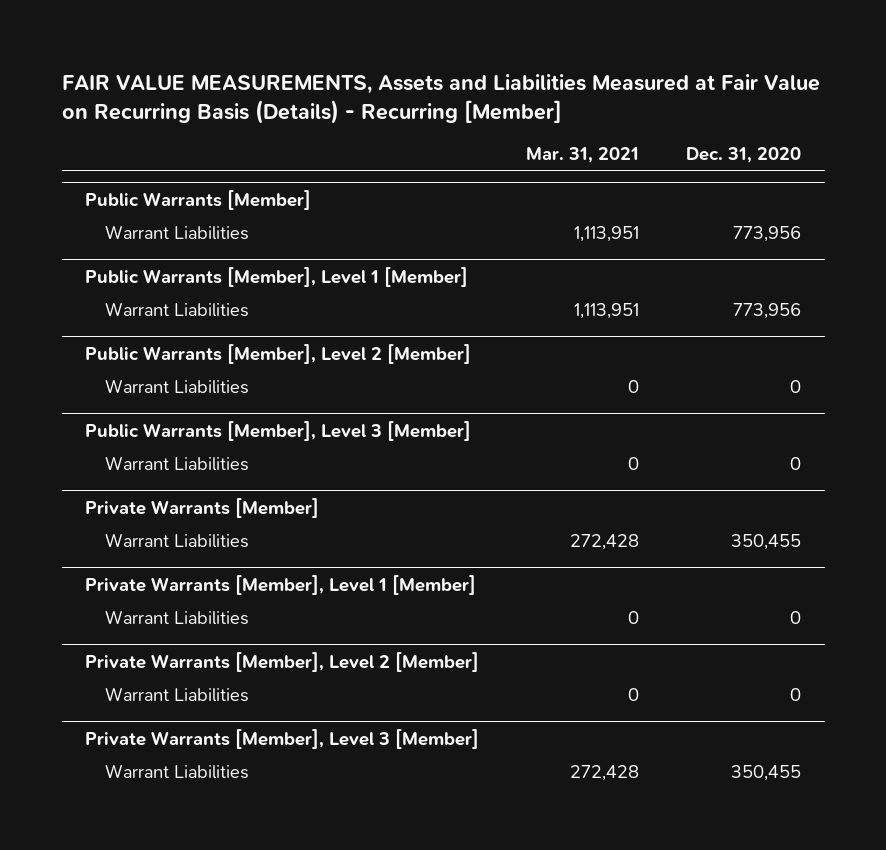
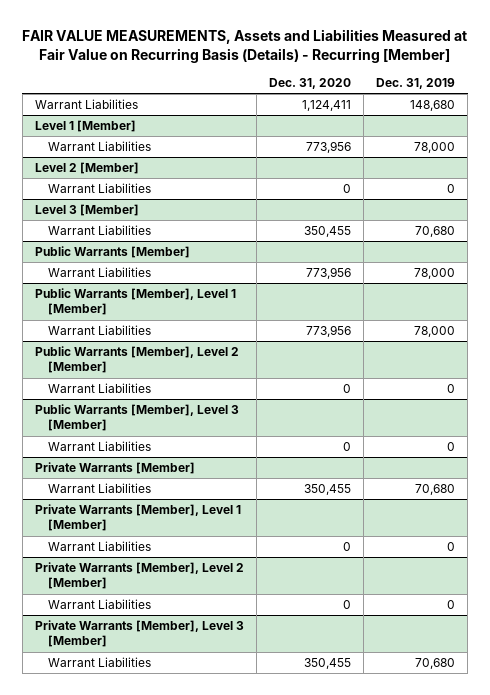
- | Mar. 31, 2021 | Dec. 31, 2020
+ | Dec. 31, 2020 | Dec. 31, 2019
+ Warrant Liabilities | 1,124,411 | 148,680
+ Level 1 [Member]
+ Warrant Liabilities | 773,956 | 78,000
+ Level 2 [Member]
+ Warrant Liabilities | 0 | 0
+ Level 3 [Member]
+ Warrant Liabilities | 350,455 | 70,680

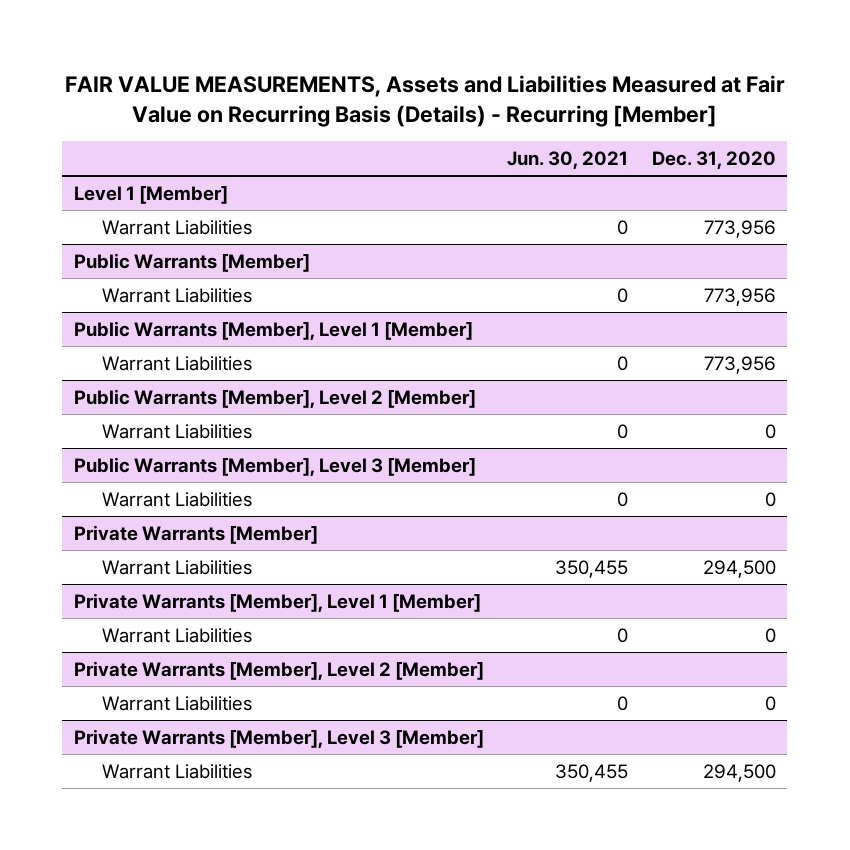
- | Dec. 31, 2020 | Dec. 31, 2019
+ | Jun. 30, 2021 | Dec. 31, 2020
- Warrant Liabilities | 1,124,411 | 148,680
- Level 2 [Member]
- Warrant Liabilities | 0 | 0
- Level 3 [Member]
- Warrant Liabilities | 350,455 | 70,680
@ Private Warrants [Member]
- Warrant Liabilities | 350,455 | 70,680
+ Warrant Liabilities | 350,455 | 294,500
@ Private Warrants [Member], Level 3 [Member]
- Warrant Liabilities | 350,455 | 70,680
+ Warrant Liabilities | 350,455 | 294,500

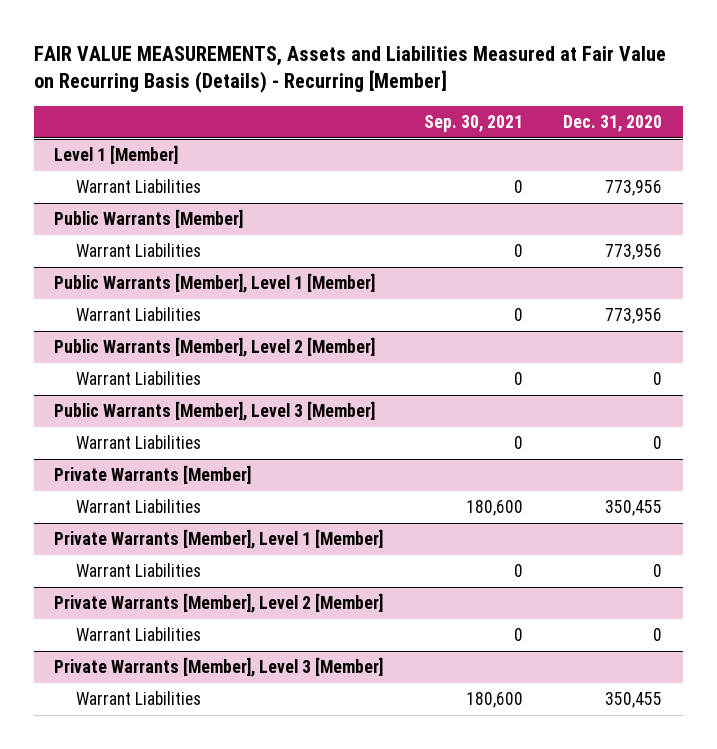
- | Jun. 30, 2021 | Dec. 31, 2020
+ | Sep. 30, 2021 | Dec. 31, 2020
@ Private Warrants [Member]
- Warrant Liabilities | 350,455 | 294,500
+ Warrant Liabilities | 180,600 | 350,455
@ Private Warrants [Member], Level 3 [Member]
- Warrant Liabilities | 350,455 | 294,500
+ Warrant Liabilities | 180,600 | 350,455

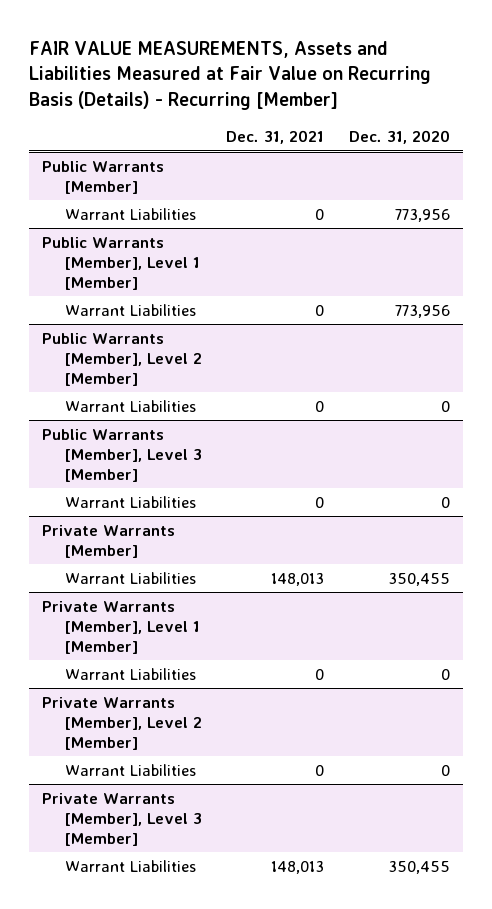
- | Sep. 30, 2021 | Dec. 31, 2020
+ | Dec. 31, 2021 | Dec. 31, 2020
- Level 1 [Member]
- Warrant Liabilities | 0 | 773,956

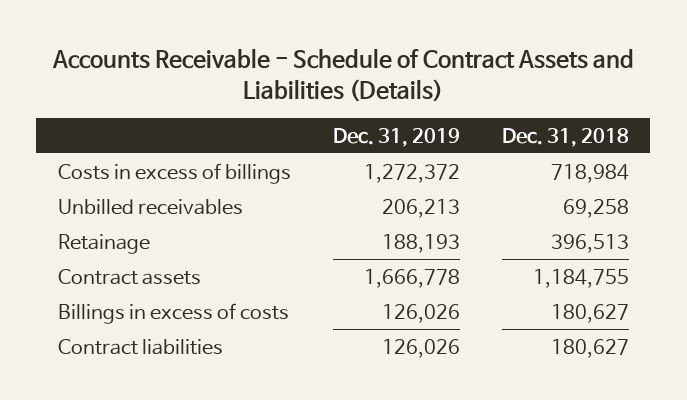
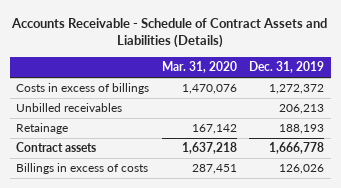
- | Dec. 31, 2019 | Dec. 31, 2018
+ | Mar. 31, 2020 | Dec. 31, 2019
- Contract liabilities | 126,026 | 180,627

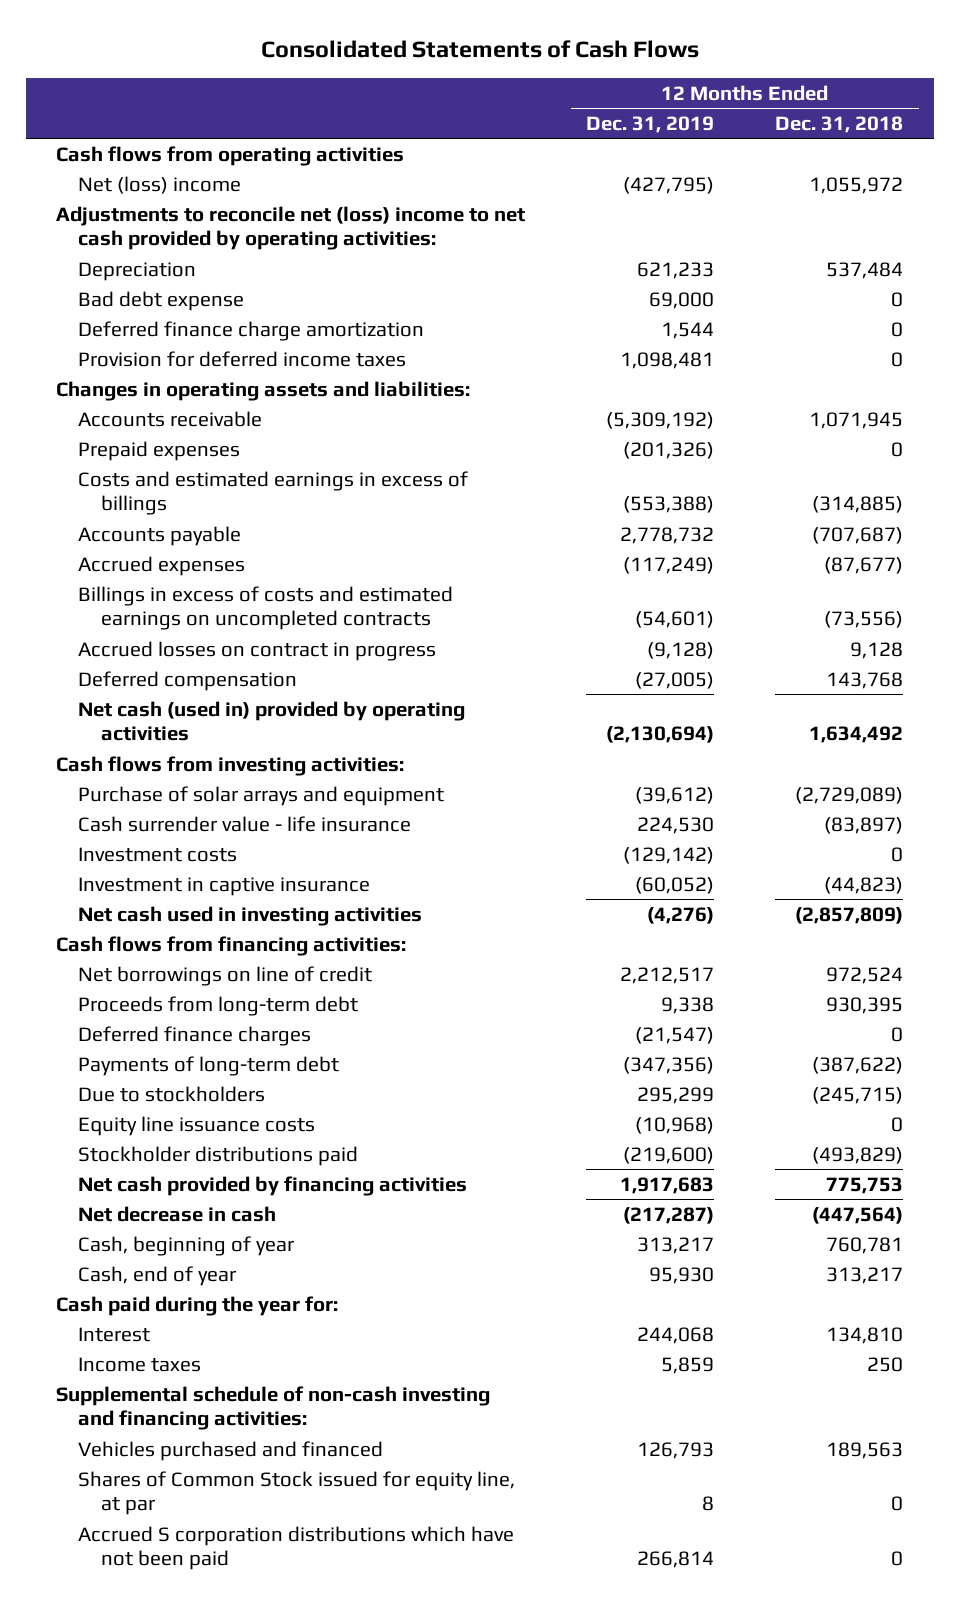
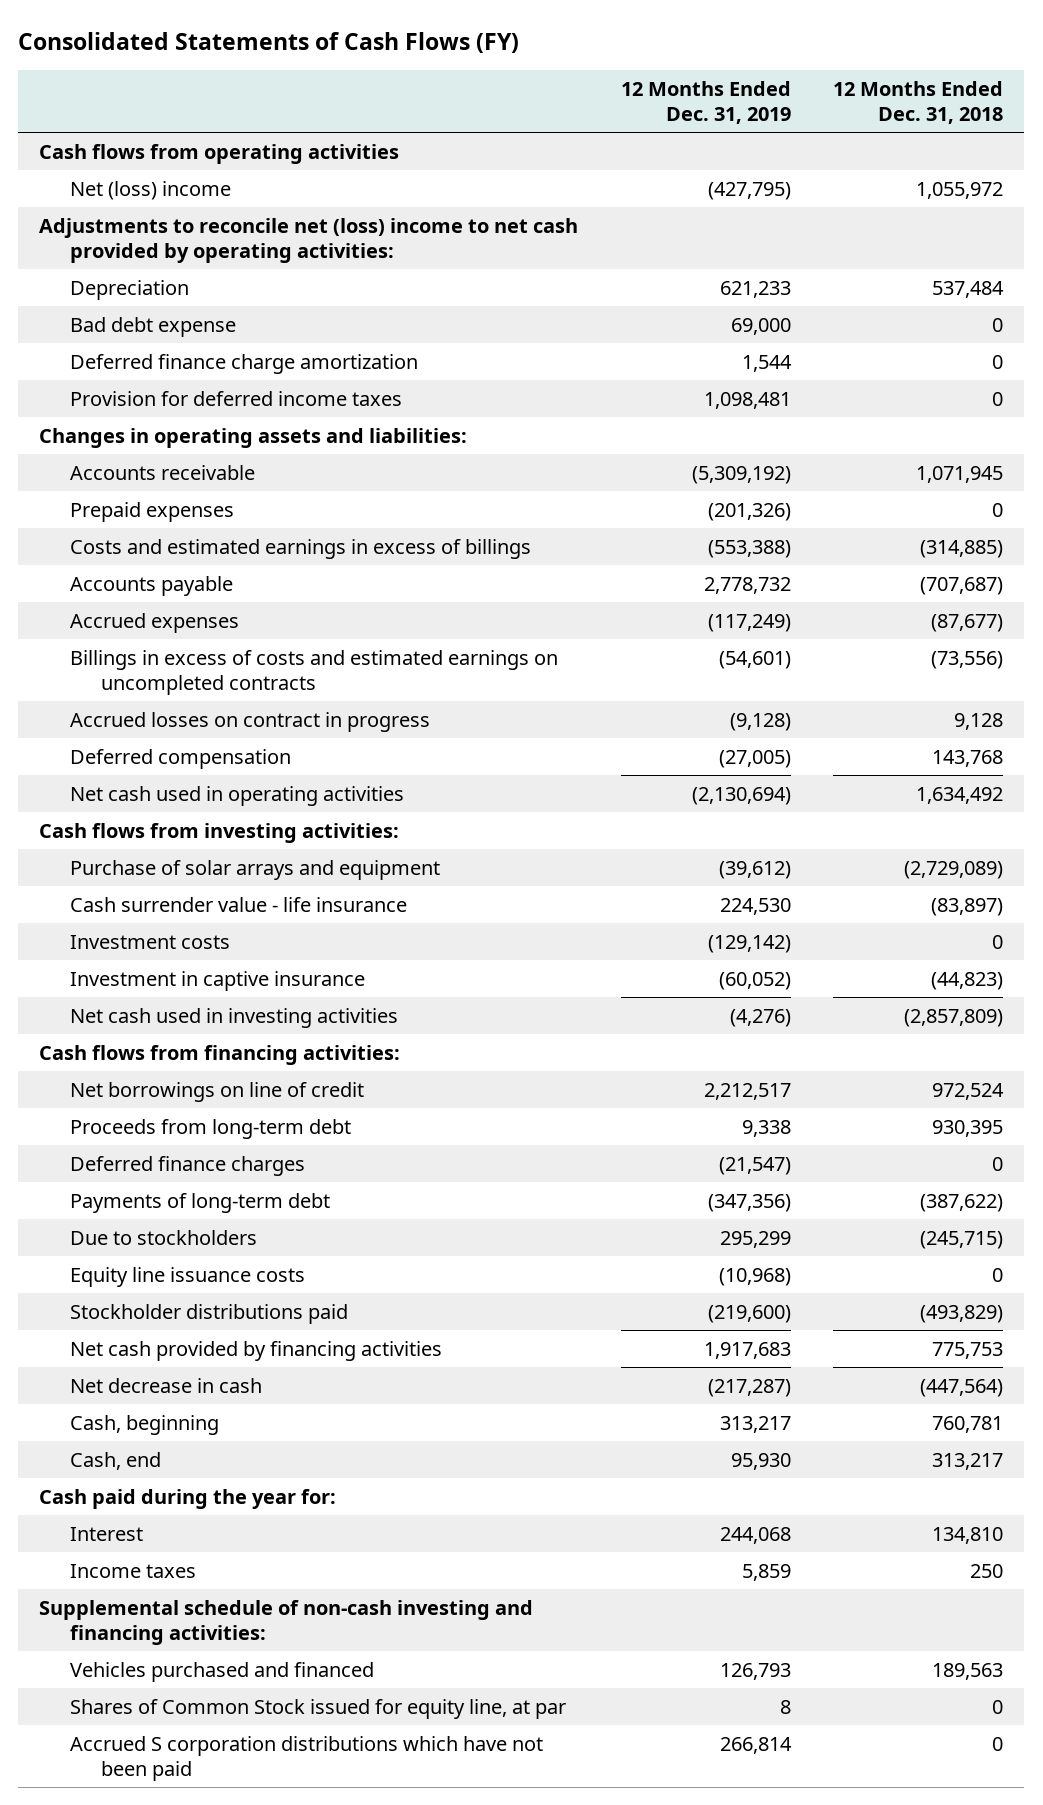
- Consolidated Statements of Cash Flows
+ Consolidated Statements of Cash Flows (FY)
- Net cash (used in) provided by operating activities | (2,130,694) | 1,634,492
+ Net cash used in operating activities | (2,130,694) | 1,634,492
- Cash, beginning of year | 313,217 | 760,781
- Cash, end of year | 95,930 | 313,217
+ Cash, beginning | 313,217 | 760,781
+ Cash, end | 95,930 | 313,217

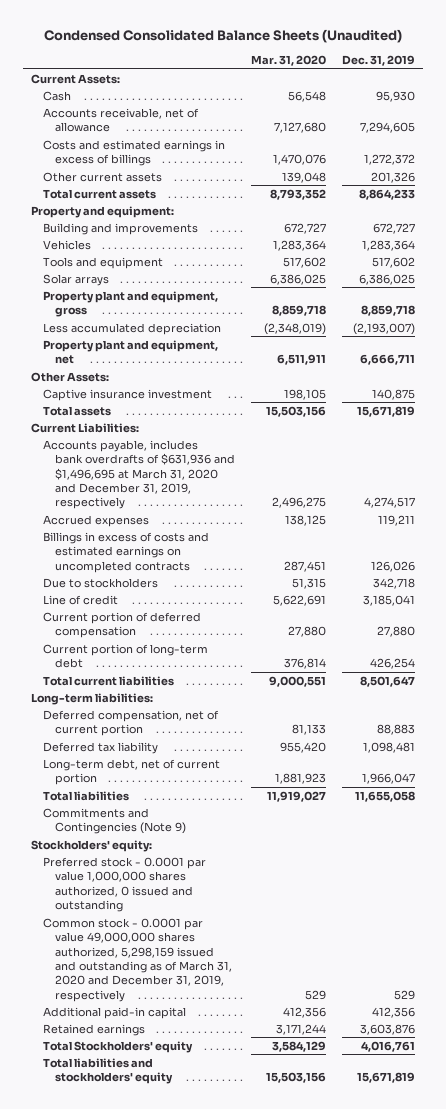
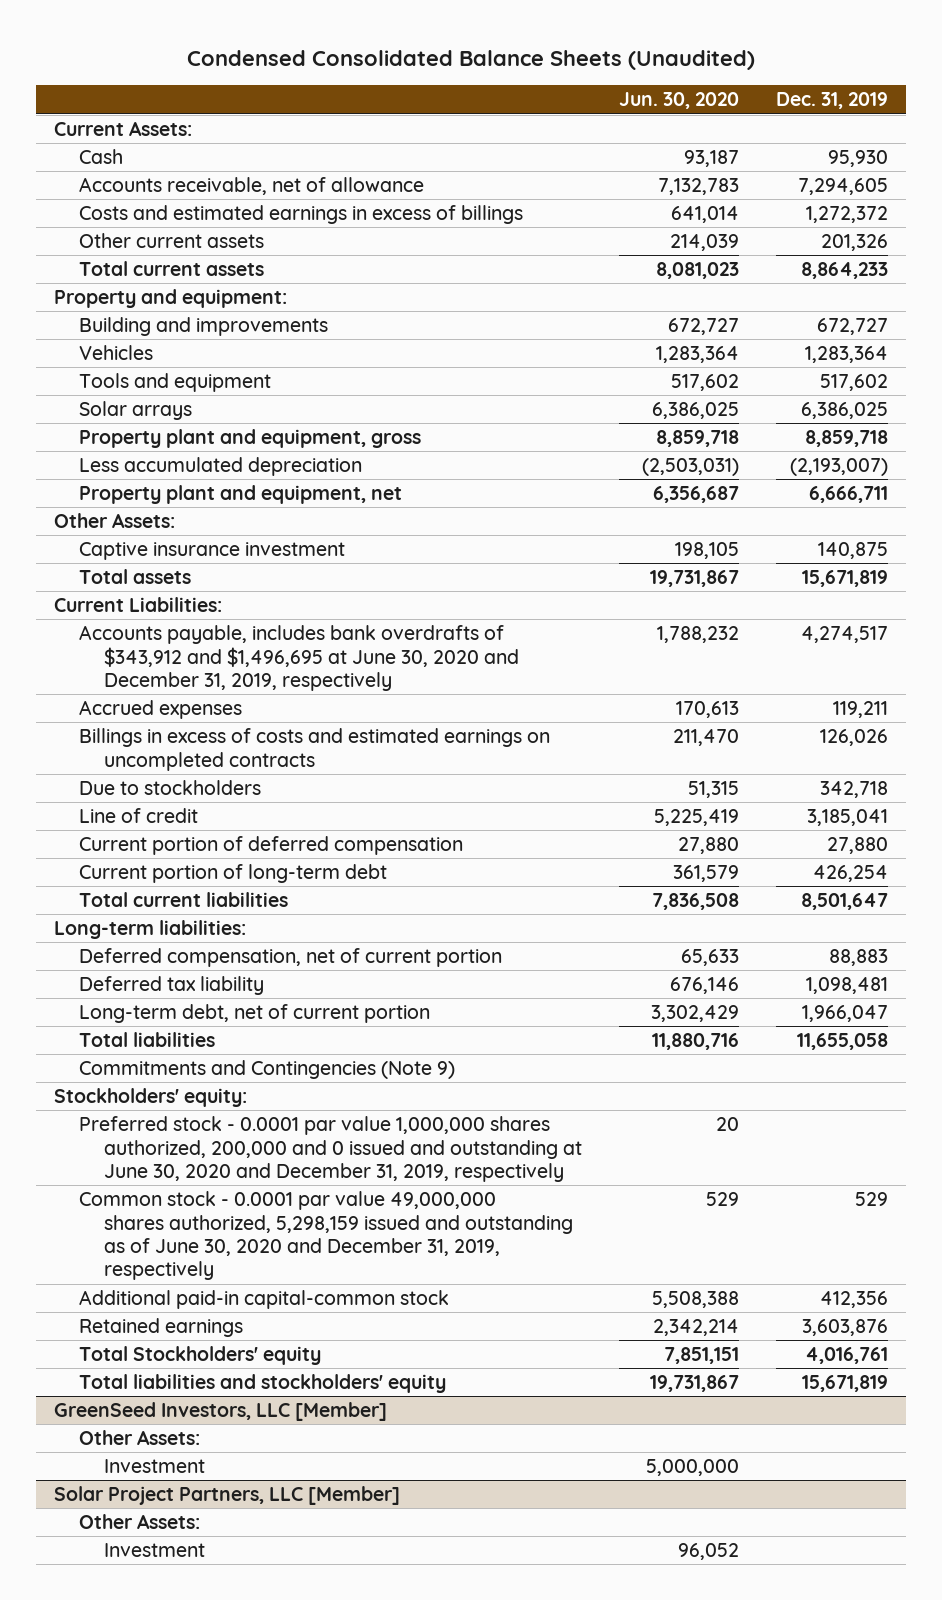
- | Mar. 31, 2020 | Dec. 31, 2019
+ | Jun. 30, 2020 | Dec. 31, 2019
- Accounts payable, includes bank overdrafts of $631,936 and $1,496,695 at March 31, 2020 and December 31, 2019, respectively | 2,496,275 | 4,274,517
+ Accounts payable, includes bank overdrafts of $343,912 and $1,496,695 at June 30, 2020 and December 31, 2019, respectively | 1,788,232 | 4,274,517
- Preferred stock - 0.0001 par value 1,000,000 shares authorized, 0 issued and outstanding
- Common stock - 0.0001 par value 49,000,000 shares authorized, 5,298,159 issued and outstanding as of March 31, 2020 and December 31, 2019, respectively | 529 | 529
- Additional paid-in capital | 412,356 | 412,356
+ Preferred stock - 0.0001 par value 1,000,000 shares authorized, 200,000 and 0 issued and outstanding at June 30, 2020 and December 31, 2019, respectively | 20 |
+ Common stock - 0.0001 par value 49,000,000 shares authorized, 5,298,159 issued and outstanding as of June 30, 2020 and December 31, 2019, respectively | 529 | 529
+ Additional paid-in capital-common stock | 5,508,388 | 412,356
+ GreenSeed Investors, LLC [Member]
+ Other Assets:
+ Investment | 5,000,000 |
+ Solar Project Partners, LLC [Member]
+ Other Assets:
+ Investment | 96,052 |

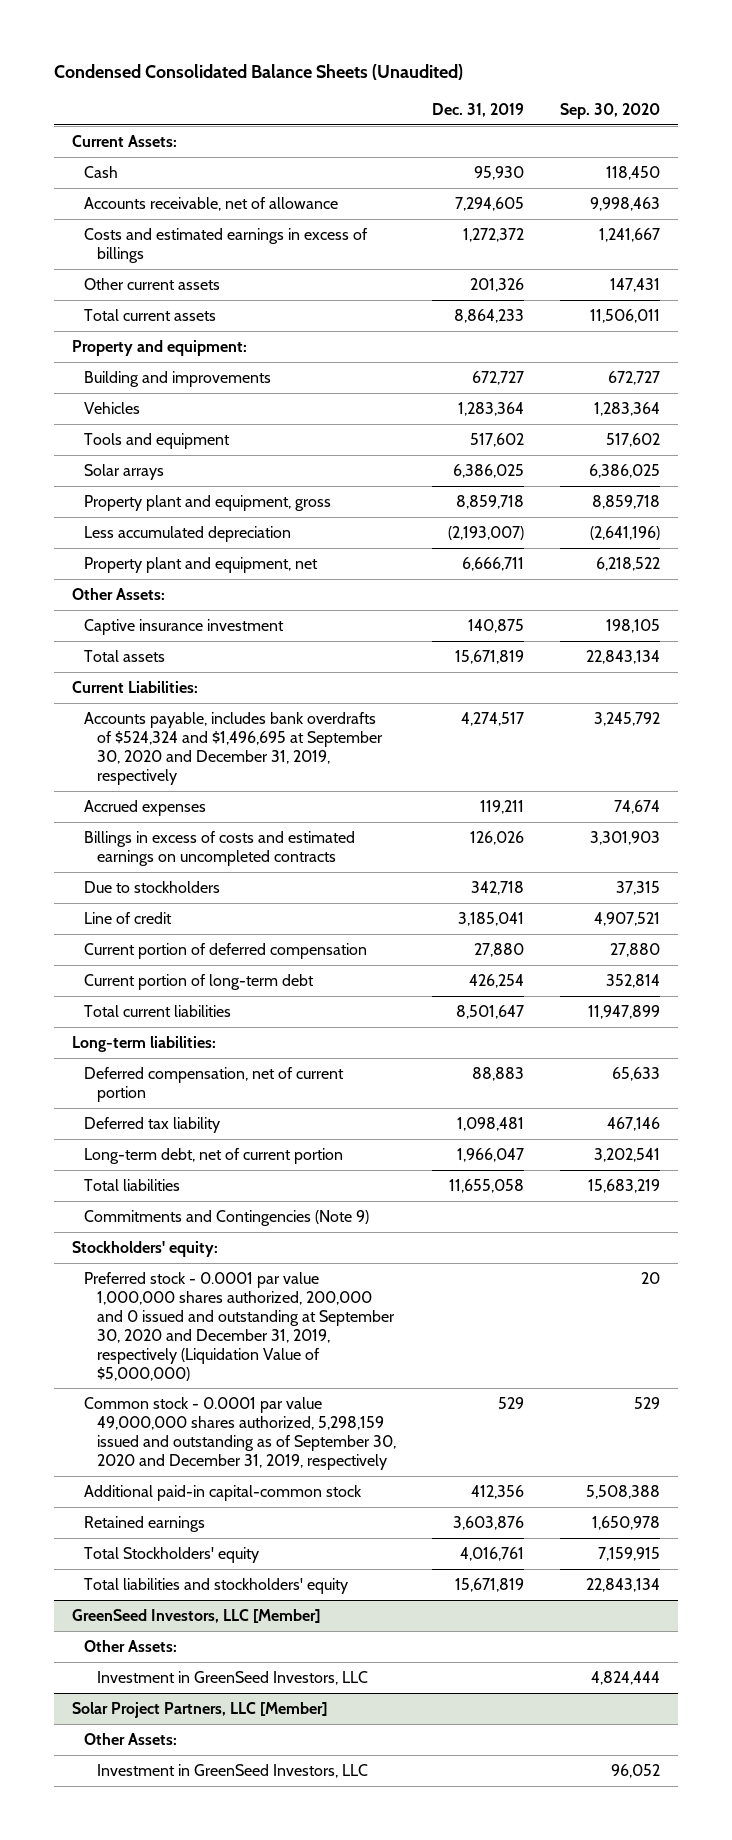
- | Jun. 30, 2020 | Dec. 31, 2019
+ | Dec. 31, 2019 | Sep. 30, 2020
- Accounts payable, includes bank overdrafts of $343,912 and $1,496,695 at June 30, 2020 and December 31, 2019, respectively | 1,788,232 | 4,274,517
+ Accounts payable, includes bank overdrafts of $524,324 and $1,496,695 at September 30, 2020 and December 31, 2019, respectively | 4,274,517 | 3,245,792
- Preferred stock - 0.0001 par value 1,000,000 shares authorized, 200,000 and 0 issued and outstanding at June 30, 2020 and December 31, 2019, respectively | 20 |
- Common stock - 0.0001 par value 49,000,000 shares authorized, 5,298,159 issued and outstanding as of June 30, 2020 and December 31, 2019, respectively | 529 | 529
+ Preferred stock - 0.0001 par value 1,000,000 shares authorized, 200,000 and 0 issued and outstanding at September 30, 2020 and December 31, 2019, respectively (Liquidation Value of $5,000,000) | | 20
+ Common stock - 0.0001 par value 49,000,000 shares authorized, 5,298,159 issued and outstanding as of September 30, 2020 and December 31, 2019, respectively | 529 | 529
@ GreenSeed Investors, LLC [Member]
- Investment | 5,000,000 |
+ Investment in GreenSeed Investors, LLC | | 4,824,444
@ Solar Project Partners, LLC [Member]
- Investment | 96,052 |
+ Investment in GreenSeed Investors, LLC | | 96,052

